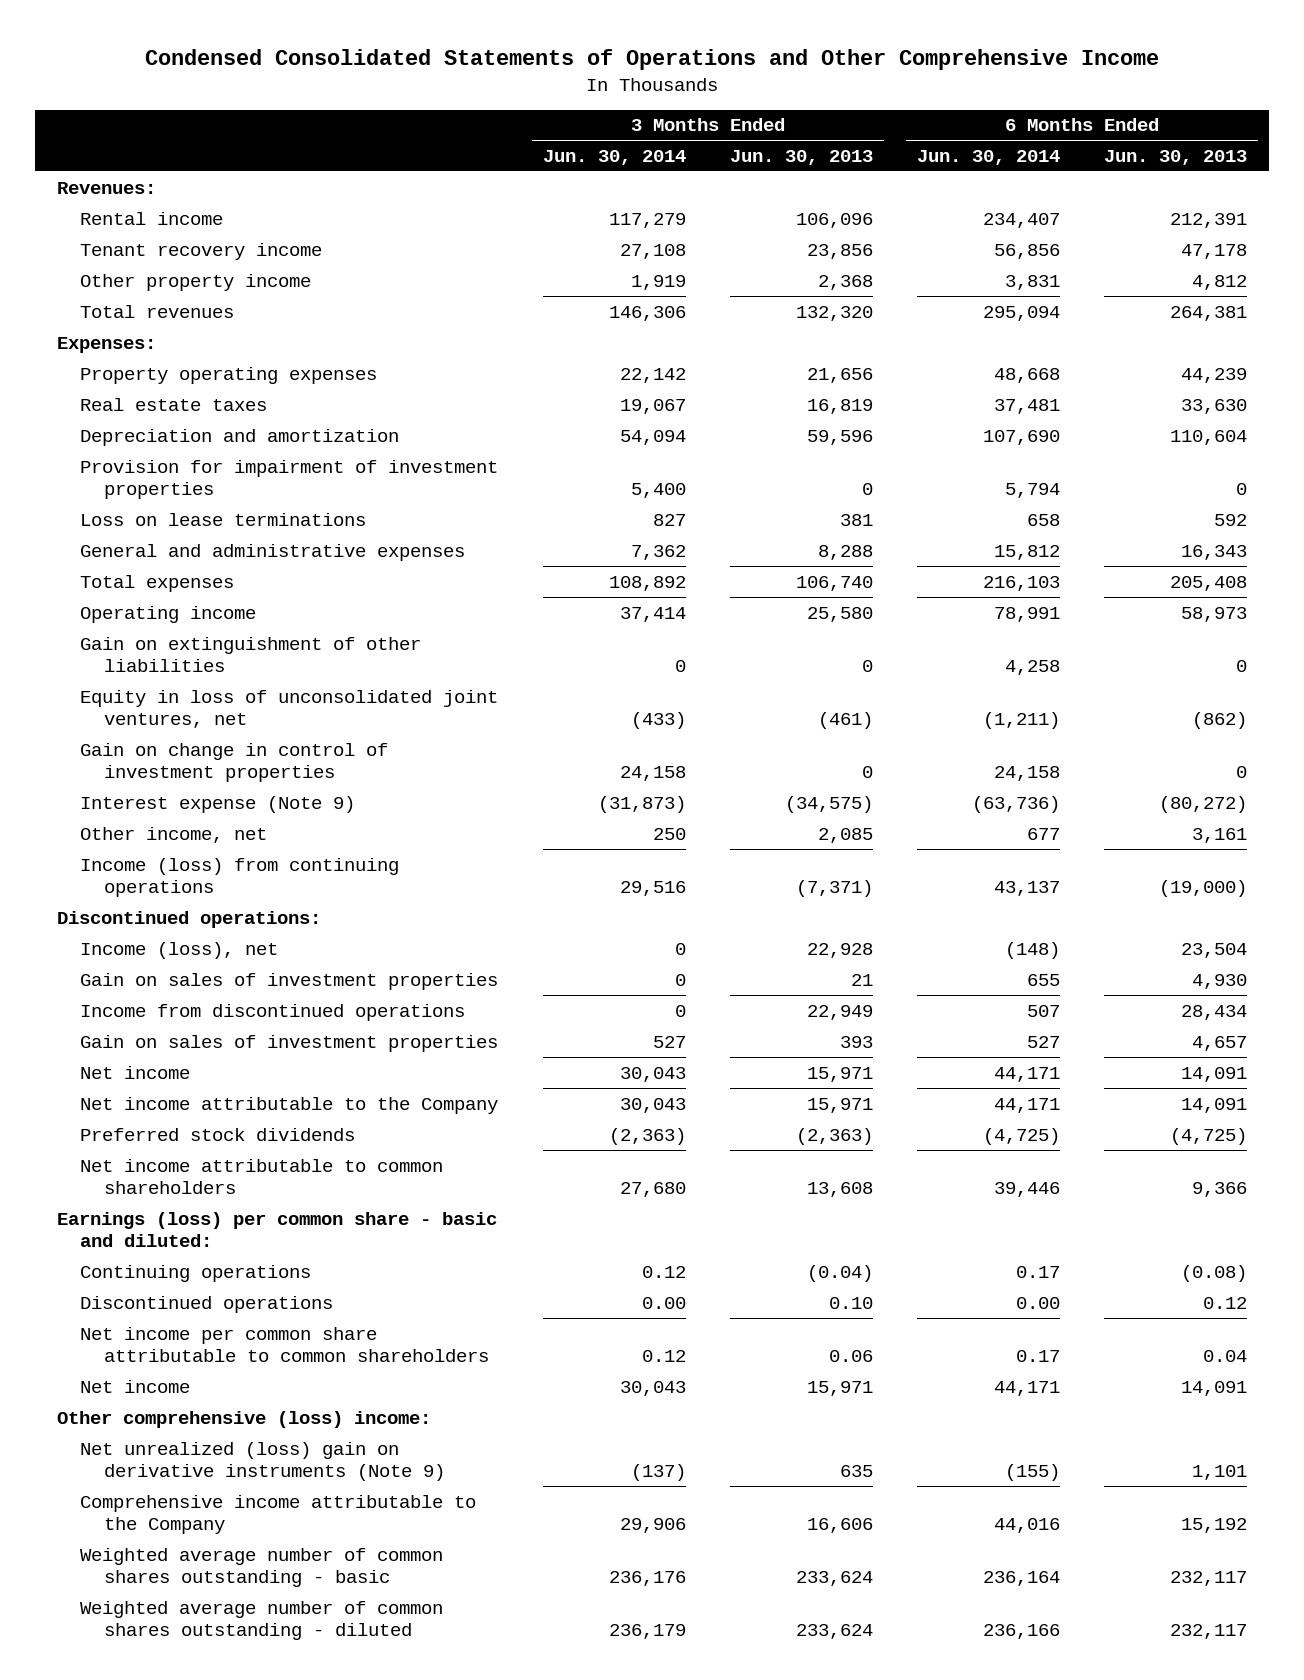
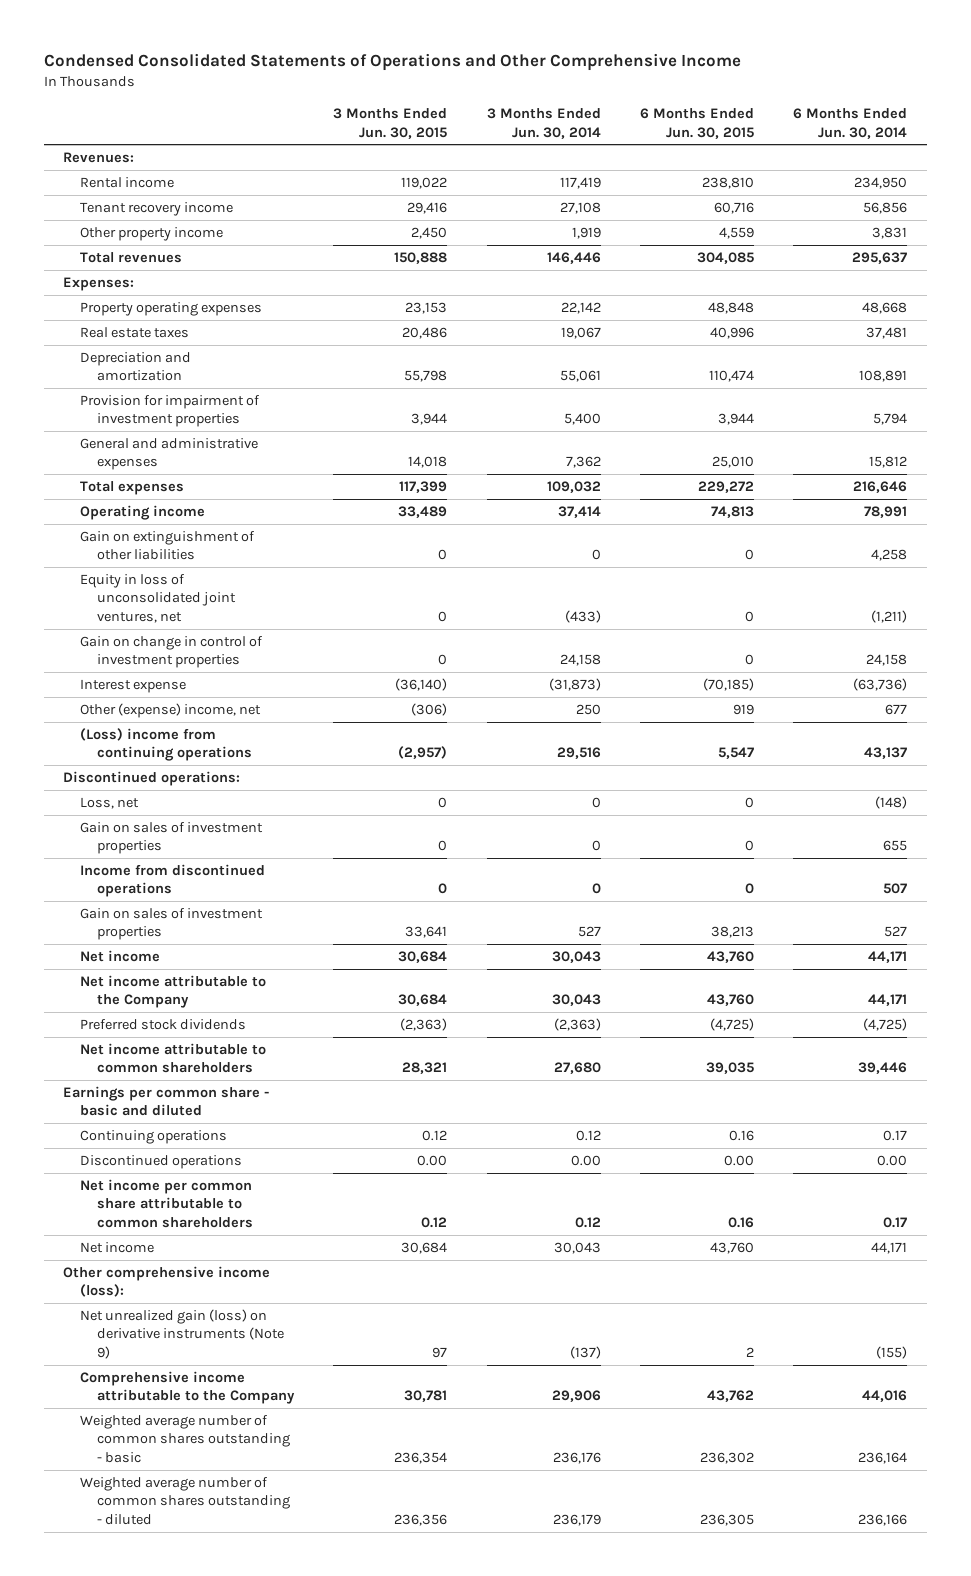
- | 3 Months Ended Jun. 30, 2014 | 3 Months Ended Jun. 30, 2013 | 6 Months Ended Jun. 30, 2014 | 6 Months Ended Jun. 30, 2013
+ | 3 Months Ended Jun. 30, 2015 | 3 Months Ended Jun. 30, 2014 | 6 Months Ended Jun. 30, 2015 | 6 Months Ended Jun. 30, 2014
- Rental income | 117,279 | 106,096 | 234,407 | 212,391
+ Rental income | 119,022 | 117,419 | 238,810 | 234,950
- Total revenues | 146,306 | 132,320 | 295,094 | 264,381
+ Total revenues | 150,888 | 146,446 | 304,085 | 295,637
- Depreciation and amortization | 54,094 | 59,596 | 107,690 | 110,604
+ Depreciation and amortization | 55,798 | 55,061 | 110,474 | 108,891
- Loss on lease terminations | 827 | 381 | 658 | 592
- Total expenses | 108,892 | 106,740 | 216,103 | 205,408
+ Total expenses | 117,399 | 109,032 | 229,272 | 216,646
- Interest expense (Note 9) | (31,873) | (34,575) | (63,736) | (80,272)
- Other income, net | 250 | 2,085 | 677 | 3,161
- Income (loss) from continuing operations | 29,516 | (7,371) | 43,137 | (19,000)
+ Interest expense | (36,140) | (31,873) | (70,185) | (63,736)
+ Other (expense) income, net | (306) | 250 | 919 | 677
+ (Loss) income from continuing operations | (2,957) | 29,516 | 5,547 | 43,137
- Income (loss), net | 0 | 22,928 | (148) | 23,504
+ Loss, net | 0 | 0 | 0 | (148)
- Earnings (loss) per common share - basic and diluted:
+ Earnings per common share - basic and diluted
- Other comprehensive (loss) income:
- Net unrealized (loss) gain on derivative instruments (Note 9) | (137) | 635 | (155) | 1,101
+ Other comprehensive income (loss):
+ Net unrealized gain (loss) on derivative instruments (Note 9) | 97 | (137) | 2 | (155)

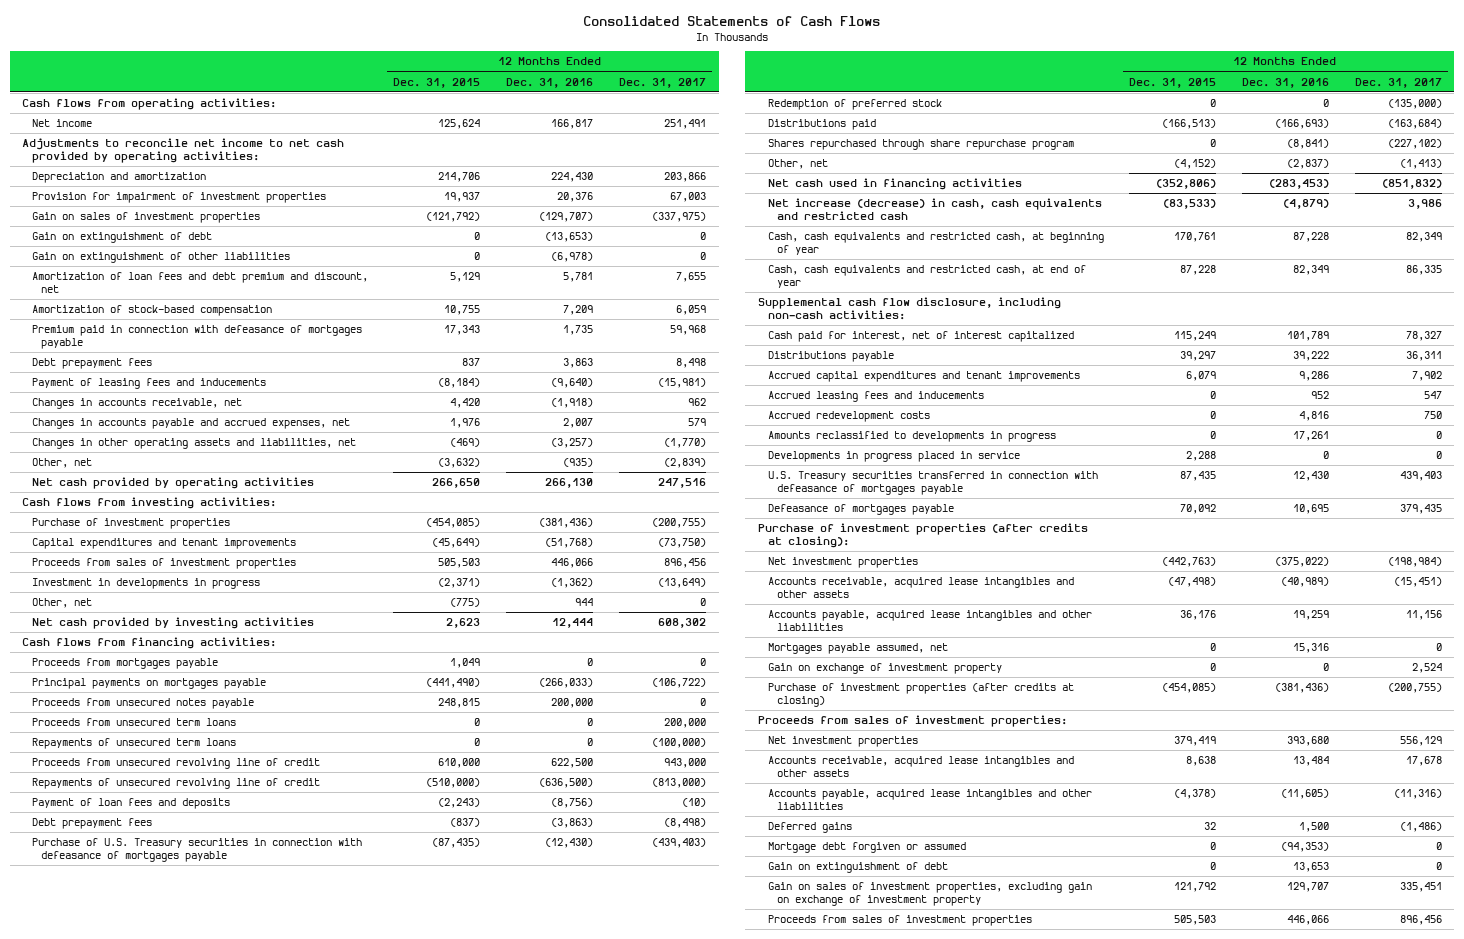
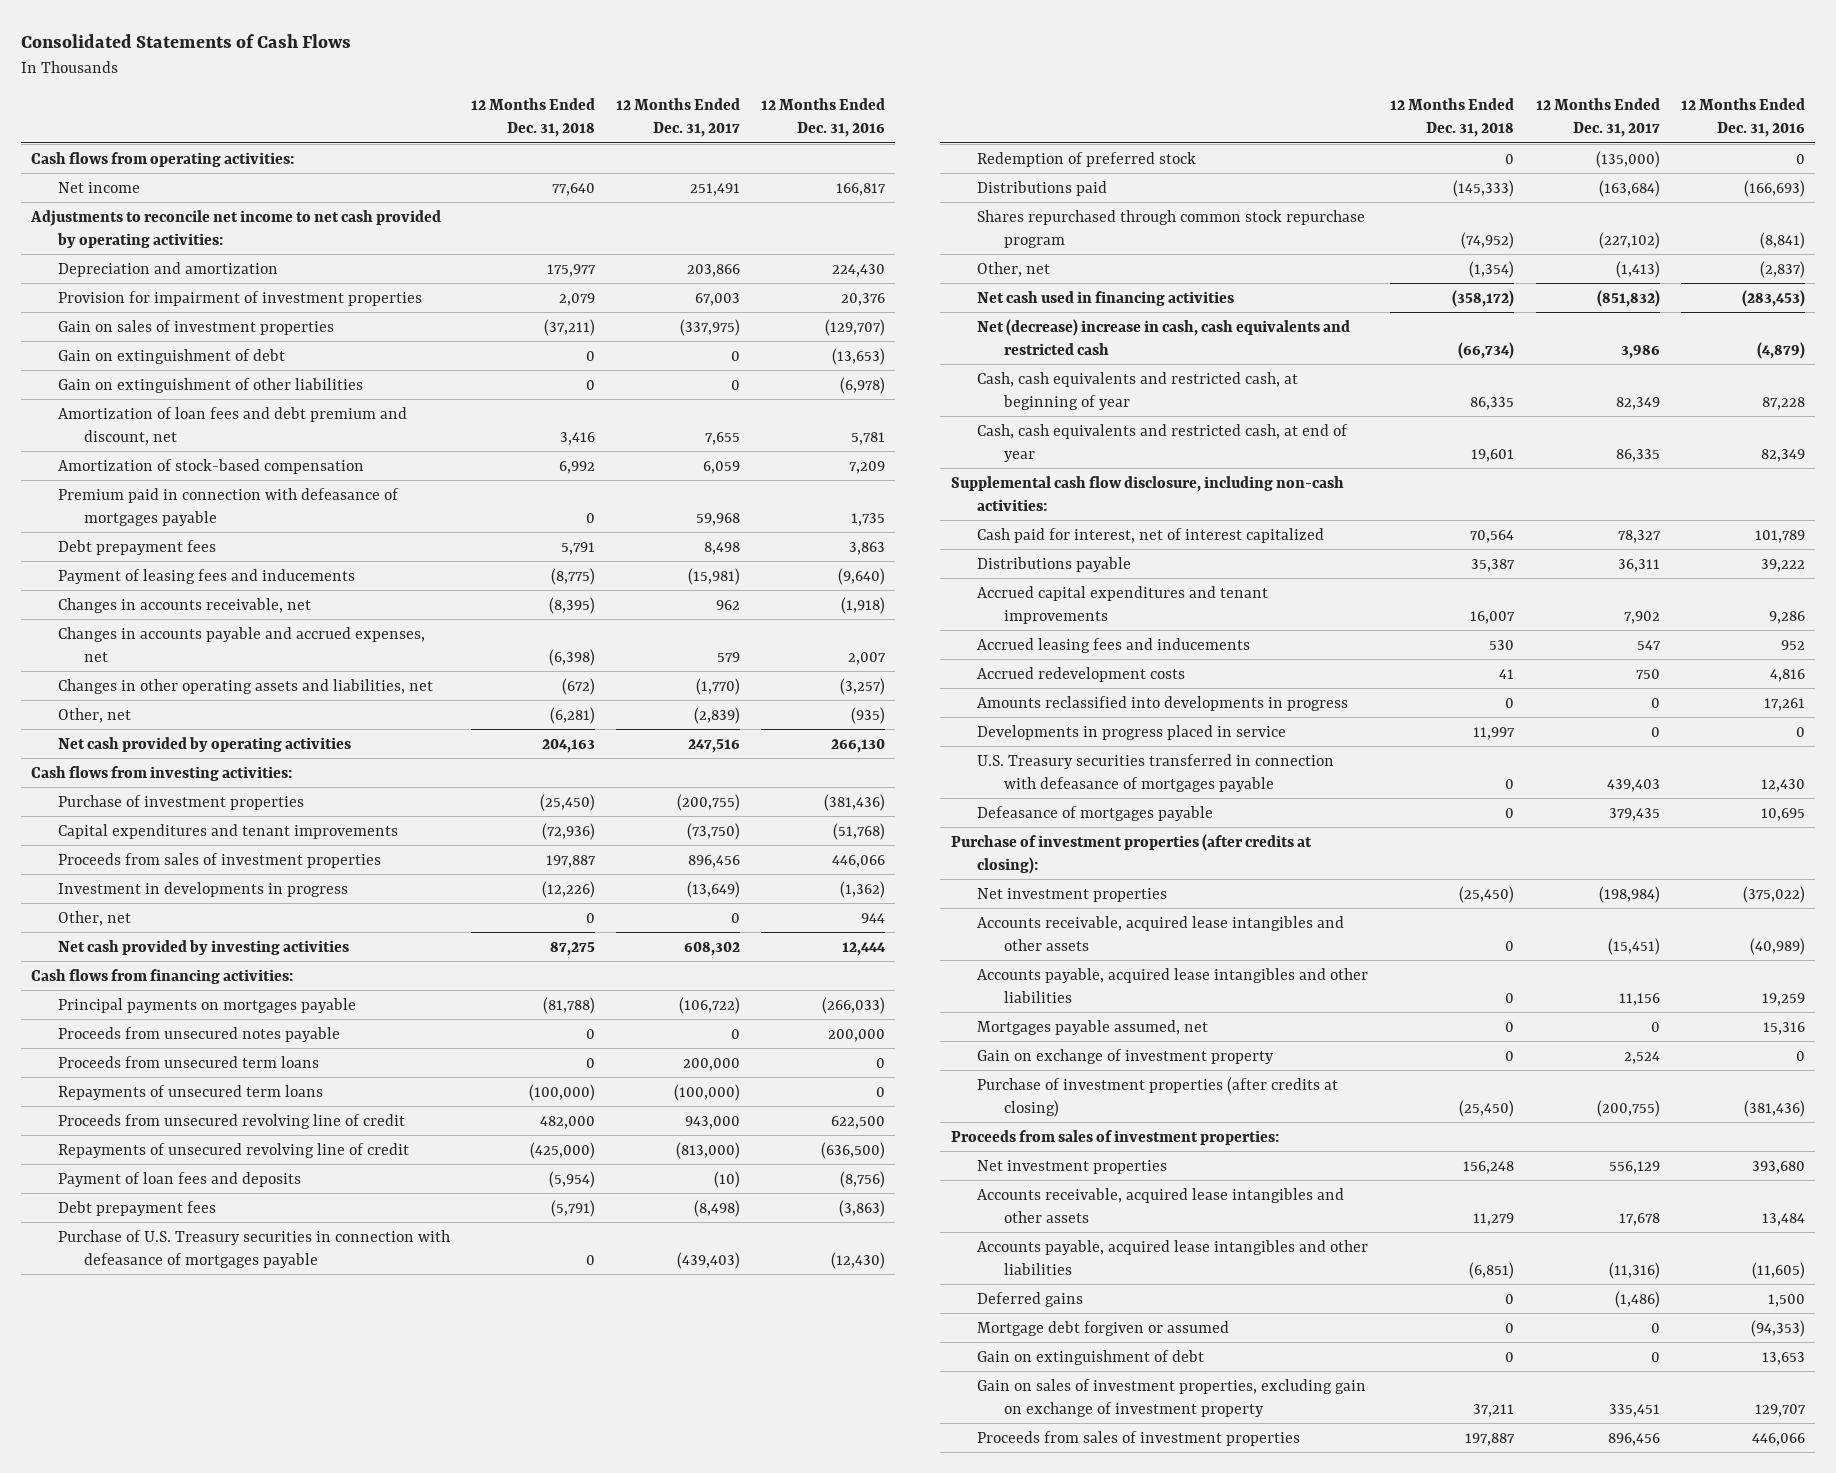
- | 12 Months Ended Dec. 31, 2015 | 12 Months Ended Dec. 31, 2016 | 12 Months Ended Dec. 31, 2017
+ | 12 Months Ended Dec. 31, 2018 | 12 Months Ended Dec. 31, 2017 | 12 Months Ended Dec. 31, 2016
- Proceeds from mortgages payable | 1,049 | 0 | 0
- Shares repurchased through share repurchase program | 0 | (8,841) | (227,102)
+ Shares repurchased through common stock repurchase program | (74,952) | (227,102) | (8,841)
- Net increase (decrease) in cash, cash equivalents and restricted cash | (83,533) | (4,879) | 3,986
+ Net (decrease) increase in cash, cash equivalents and restricted cash | (66,734) | 3,986 | (4,879)
- Amounts reclassified to developments in progress | 0 | 17,261 | 0
+ Amounts reclassified into developments in progress | 0 | 0 | 17,261

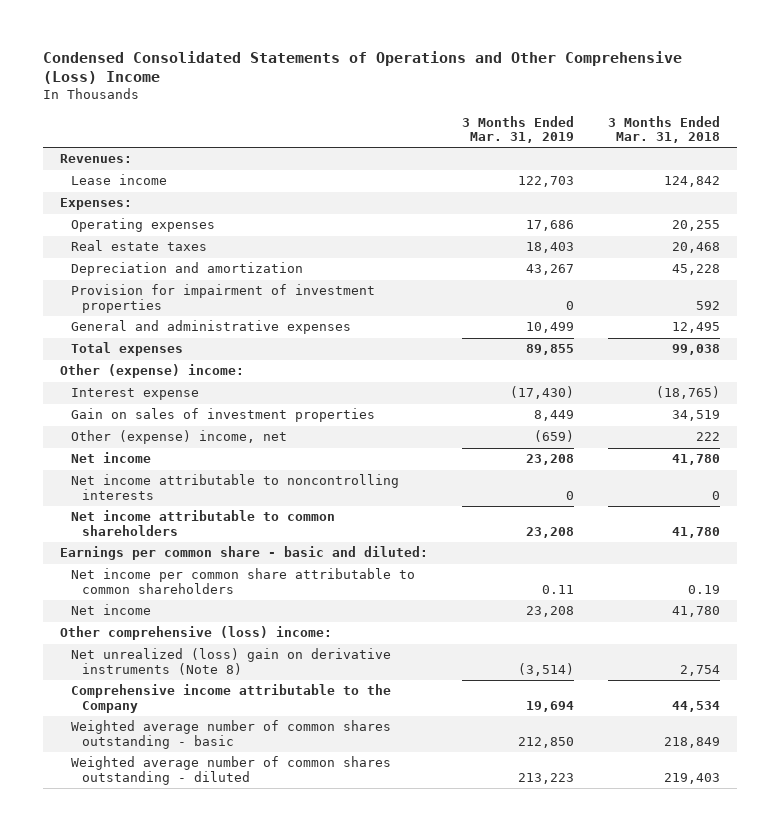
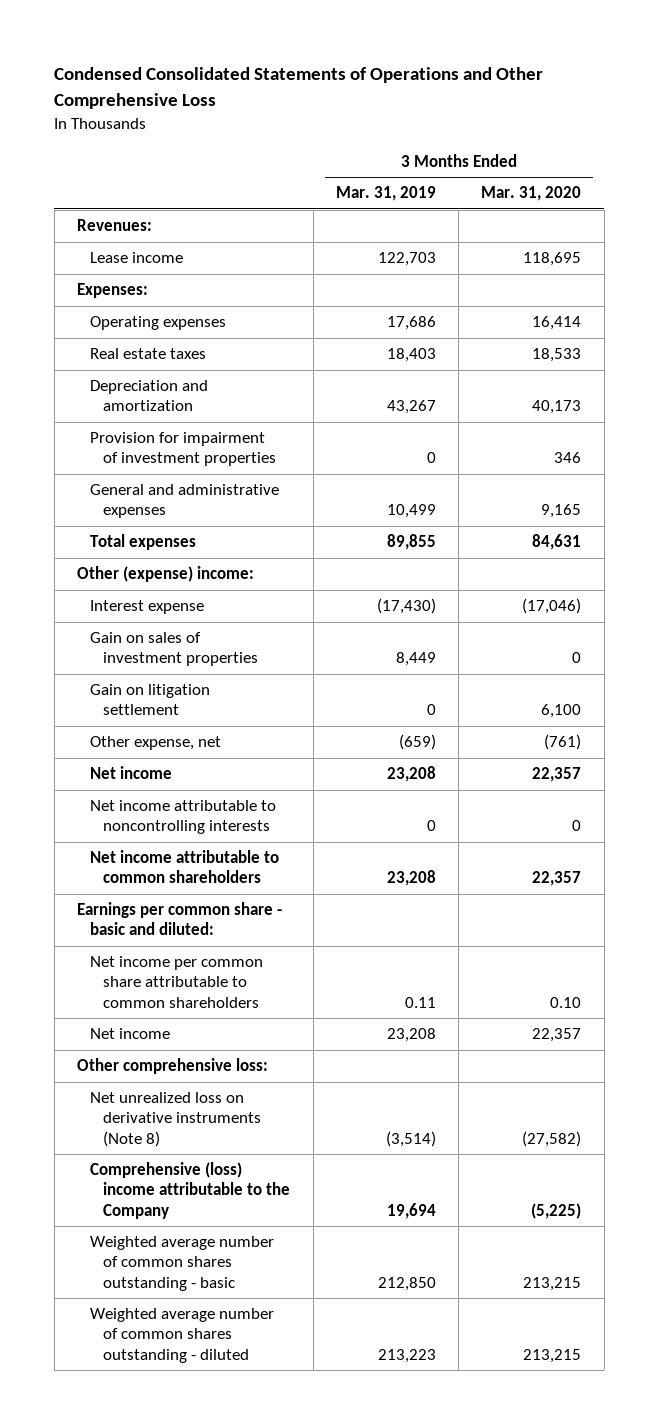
- Condensed Consolidated Statements of Operations and Other Comprehensive (Loss) Income
+ Condensed Consolidated Statements of Operations and Other Comprehensive Loss
- | 3 Months Ended Mar. 31, 2019 | 3 Months Ended Mar. 31, 2018
+ | 3 Months Ended Mar. 31, 2019 | 3 Months Ended Mar. 31, 2020
- Other (expense) income, net | (659) | 222
+ Gain on litigation settlement | 0 | 6,100
+ Other expense, net | (659) | (761)
- Other comprehensive (loss) income:
- Net unrealized (loss) gain on derivative instruments (Note 8) | (3,514) | 2,754
- Comprehensive income attributable to the Company | 19,694 | 44,534
+ Other comprehensive loss:
+ Net unrealized loss on derivative instruments (Note 8) | (3,514) | (27,582)
+ Comprehensive (loss) income attributable to the Company | 19,694 | (5,225)

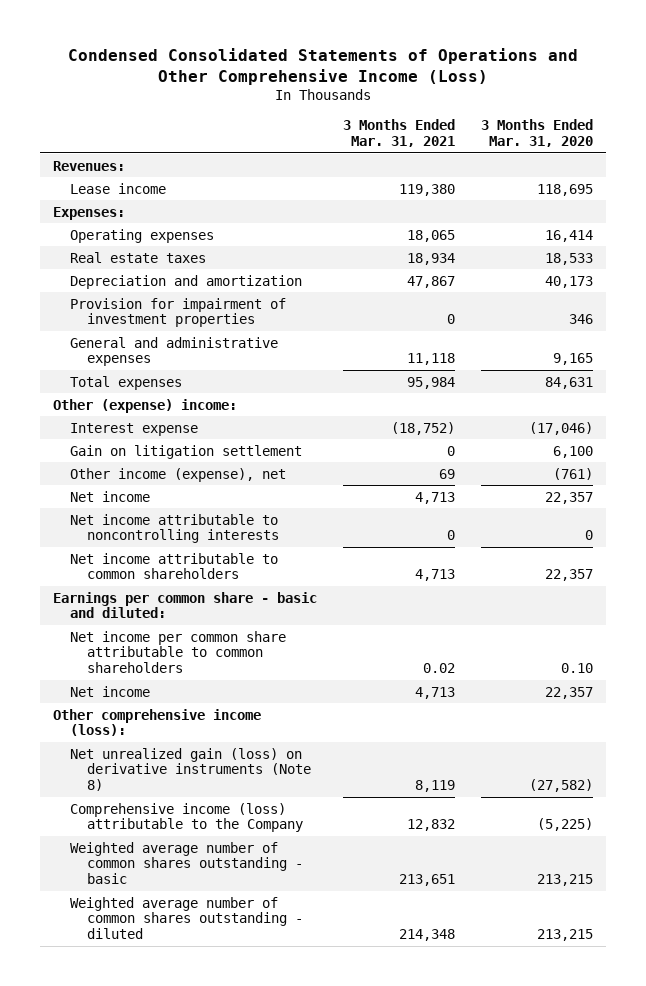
- Condensed Consolidated Statements of Operations and Other Comprehensive Loss
+ Condensed Consolidated Statements of Operations and Other Comprehensive Income (Loss)
- | 3 Months Ended Mar. 31, 2019 | 3 Months Ended Mar. 31, 2020
+ | 3 Months Ended Mar. 31, 2021 | 3 Months Ended Mar. 31, 2020
- Gain on sales of investment properties | 8,449 | 0
- Other expense, net | (659) | (761)
+ Other income (expense), net | 69 | (761)
- Other comprehensive loss:
- Net unrealized loss on derivative instruments (Note 8) | (3,514) | (27,582)
- Comprehensive (loss) income attributable to the Company | 19,694 | (5,225)
+ Other comprehensive income (loss):
+ Net unrealized gain (loss) on derivative instruments (Note 8) | 8,119 | (27,582)
+ Comprehensive income (loss) attributable to the Company | 12,832 | (5,225)

